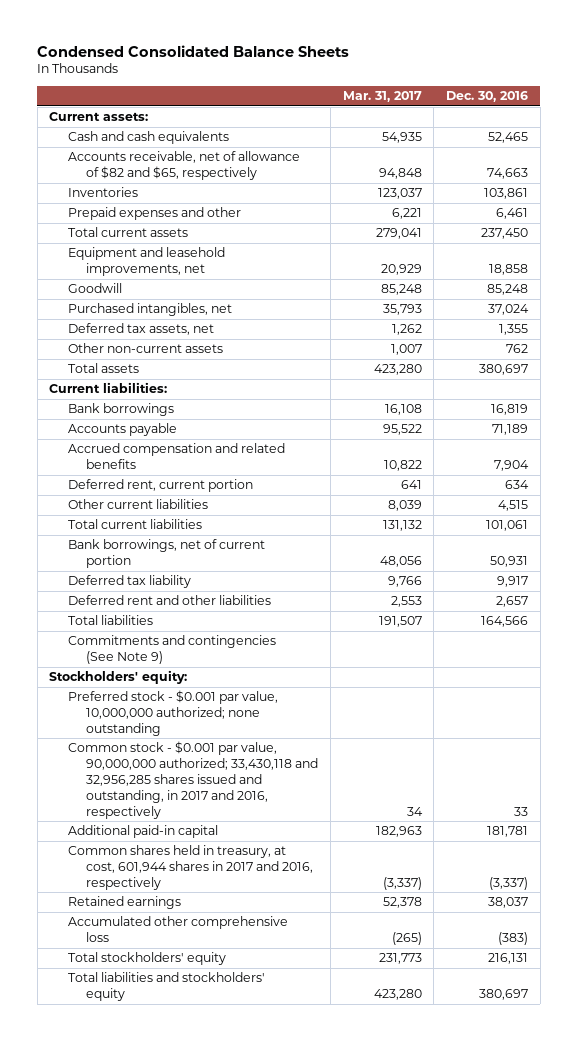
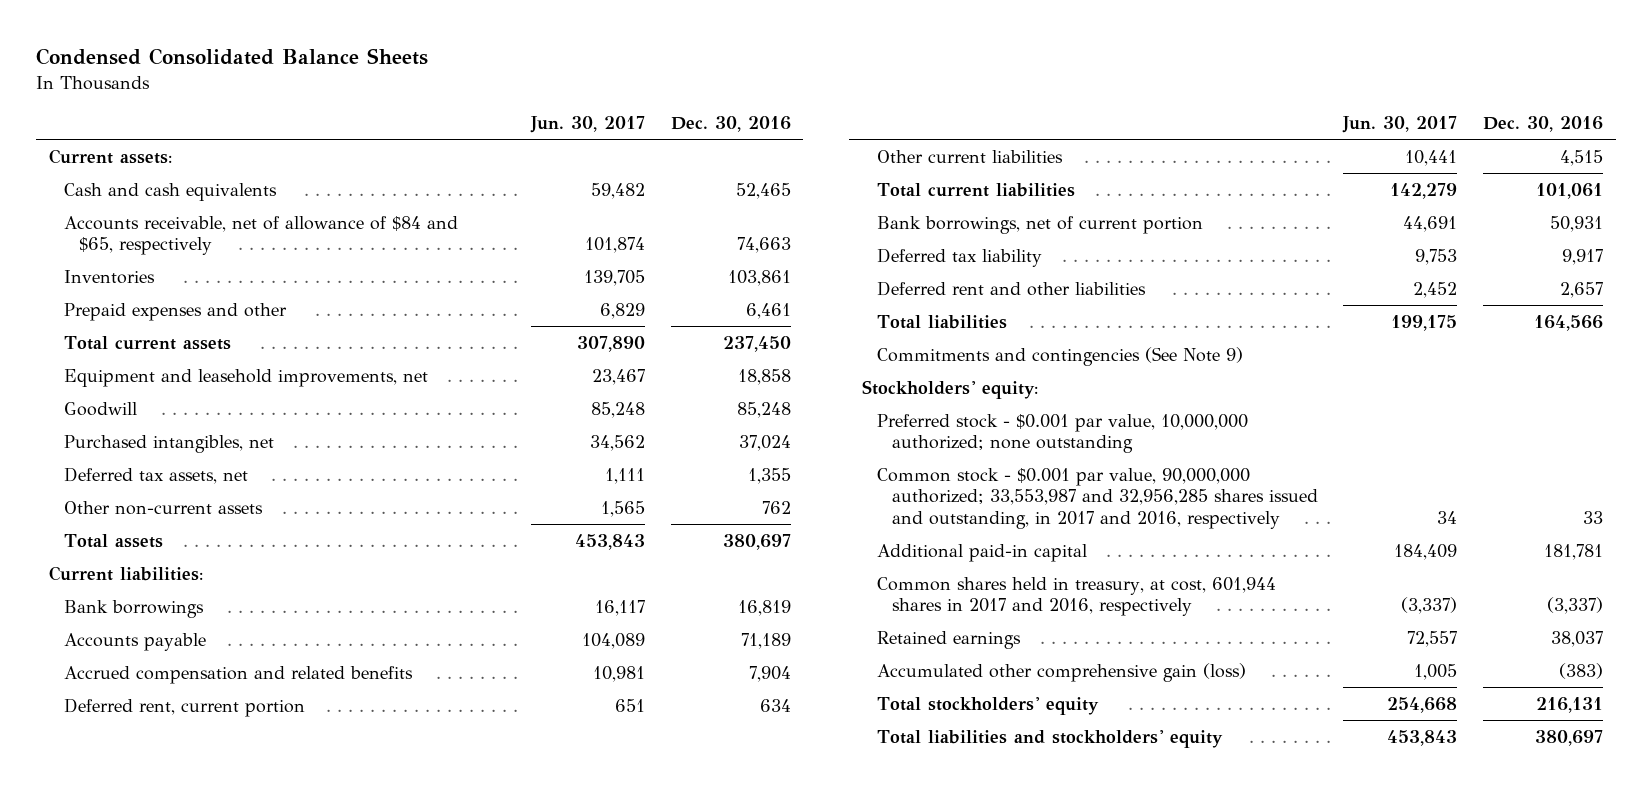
- | Mar. 31, 2017 | Dec. 30, 2016
+ | Jun. 30, 2017 | Dec. 30, 2016
- Accounts receivable, net of allowance of $82 and $65, respectively | 94,848 | 74,663
+ Accounts receivable, net of allowance of $84 and $65, respectively | 101,874 | 74,663
- Common stock - $0.001 par value, 90,000,000 authorized; 33,430,118 and 32,956,285 shares issued and outstanding, in 2017 and 2016, respectively | 34 | 33
+ Common stock - $0.001 par value, 90,000,000 authorized; 33,553,987 and 32,956,285 shares issued and outstanding, in 2017 and 2016, respectively | 34 | 33
- Accumulated other comprehensive loss | (265) | (383)
+ Accumulated other comprehensive gain (loss) | 1,005 | (383)

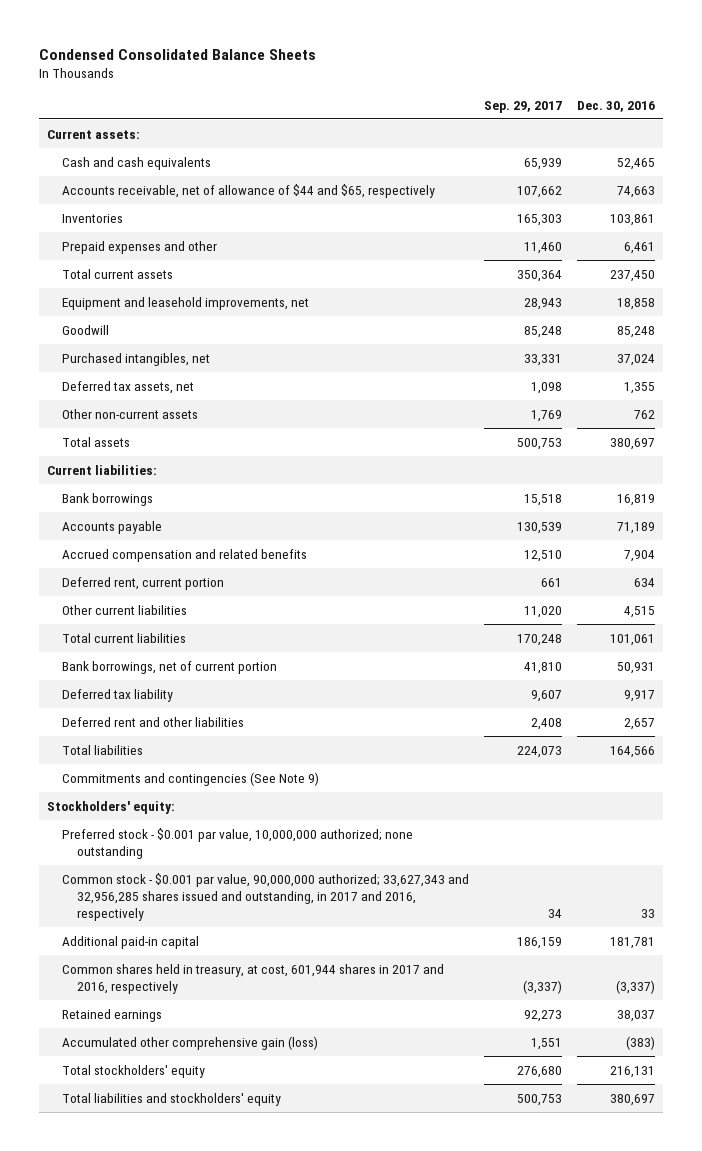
- | Jun. 30, 2017 | Dec. 30, 2016
+ | Sep. 29, 2017 | Dec. 30, 2016
- Accounts receivable, net of allowance of $84 and $65, respectively | 101,874 | 74,663
+ Accounts receivable, net of allowance of $44 and $65, respectively | 107,662 | 74,663
- Common stock - $0.001 par value, 90,000,000 authorized; 33,553,987 and 32,956,285 shares issued and outstanding, in 2017 and 2016, respectively | 34 | 33
+ Common stock - $0.001 par value, 90,000,000 authorized; 33,627,343 and 32,956,285 shares issued and outstanding, in 2017 and 2016, respectively | 34 | 33

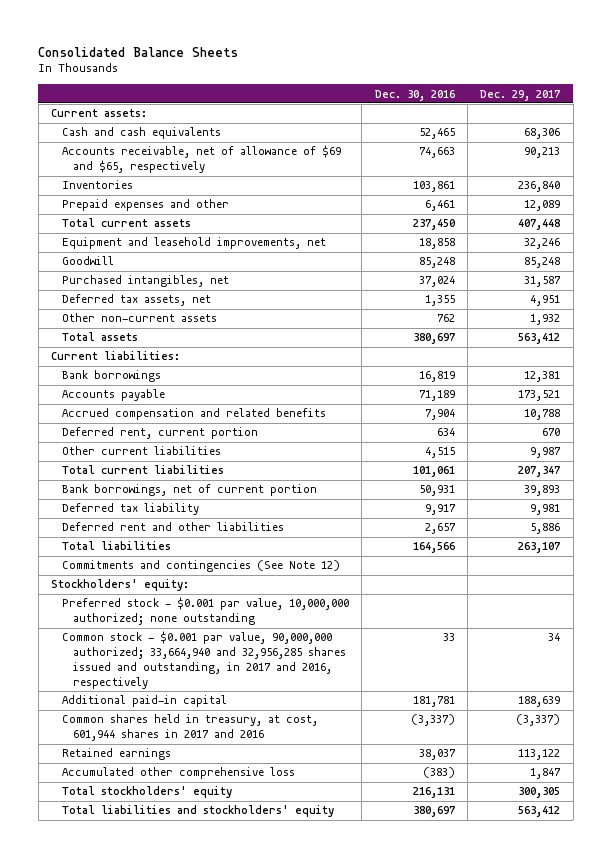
- Condensed Consolidated Balance Sheets
+ Consolidated Balance Sheets
- | Sep. 29, 2017 | Dec. 30, 2016
+ | Dec. 30, 2016 | Dec. 29, 2017
- Accounts receivable, net of allowance of $44 and $65, respectively | 107,662 | 74,663
+ Accounts receivable, net of allowance of $69 and $65, respectively | 74,663 | 90,213
- Commitments and contingencies (See Note 9)
+ Commitments and contingencies (See Note 12)
- Common stock - $0.001 par value, 90,000,000 authorized; 33,627,343 and 32,956,285 shares issued and outstanding, in 2017 and 2016, respectively | 34 | 33
+ Common stock - $0.001 par value, 90,000,000 authorized; 33,664,940 and 32,956,285 shares issued and outstanding, in 2017 and 2016, respectively | 33 | 34
- Common shares held in treasury, at cost, 601,944 shares in 2017 and 2016, respectively | (3,337) | (3,337)
+ Common shares held in treasury, at cost, 601,944 shares in 2017 and 2016 | (3,337) | (3,337)
- Accumulated other comprehensive gain (loss) | 1,551 | (383)
+ Accumulated other comprehensive loss | (383) | 1,847

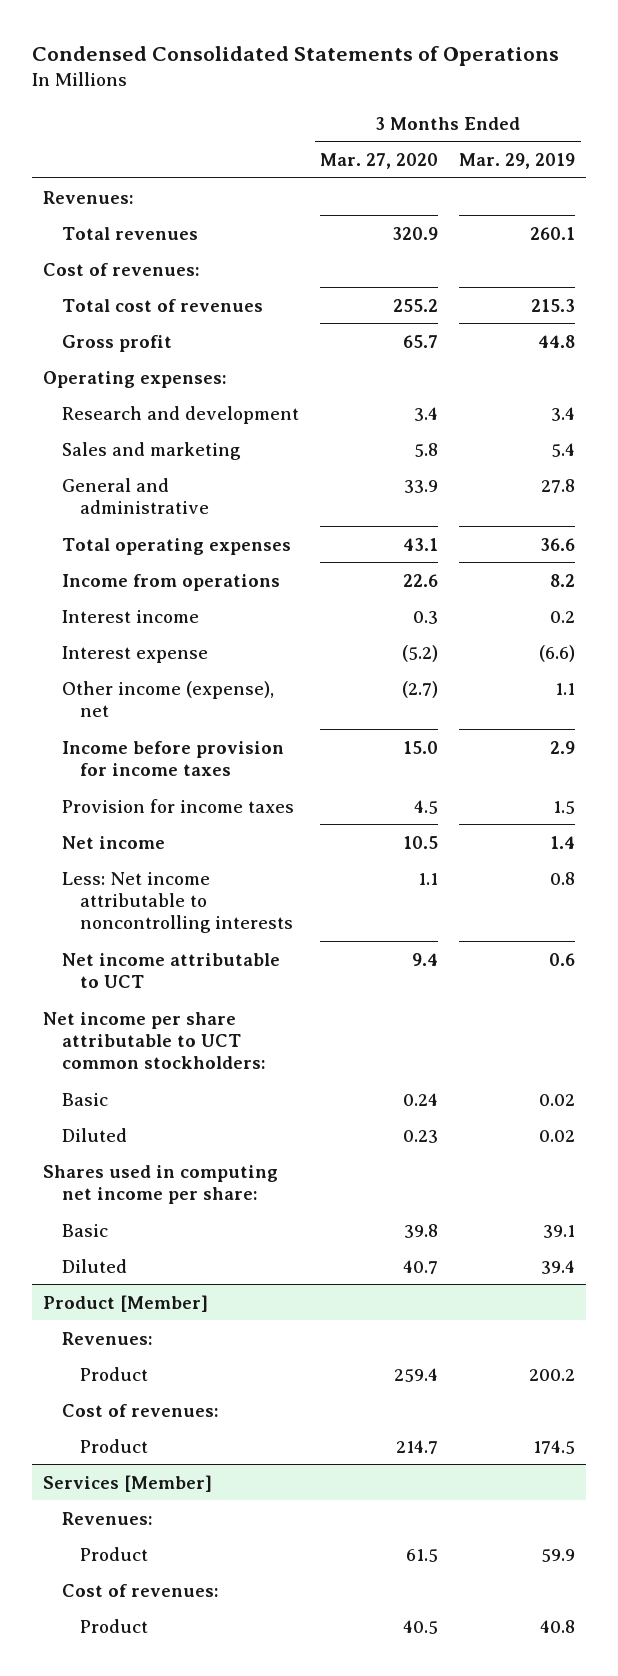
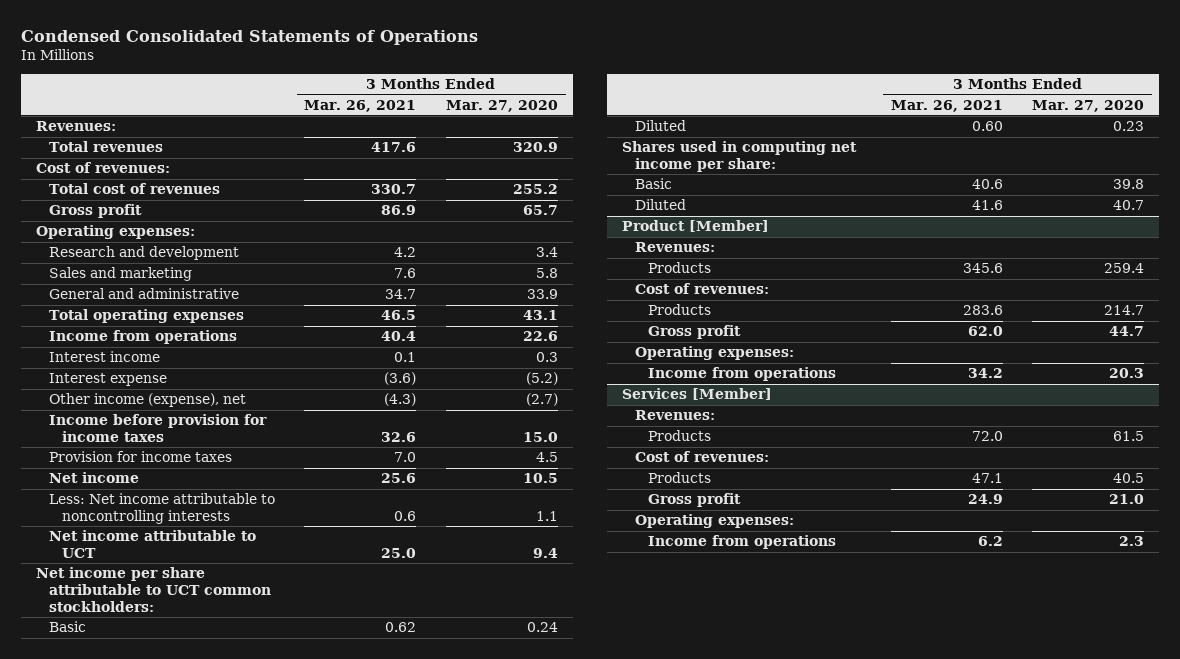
- | 3 Months Ended Mar. 27, 2020 | 3 Months Ended Mar. 29, 2019
+ | 3 Months Ended Mar. 26, 2021 | 3 Months Ended Mar. 27, 2020
@ Product [Member]
- Product | 259.4 | 200.2
+ Products | 345.6 | 259.4
- Product | 214.7 | 174.5
+ Products | 283.6 | 214.7
+ Gross profit | 62.0 | 44.7
+ Operating expenses:
+ Income from operations | 34.2 | 20.3
@ Services [Member]
- Product | 61.5 | 59.9
+ Products | 72.0 | 61.5
- Product | 40.5 | 40.8
+ Products | 47.1 | 40.5
+ Gross profit | 24.9 | 21.0
+ Operating expenses:
+ Income from operations | 6.2 | 2.3

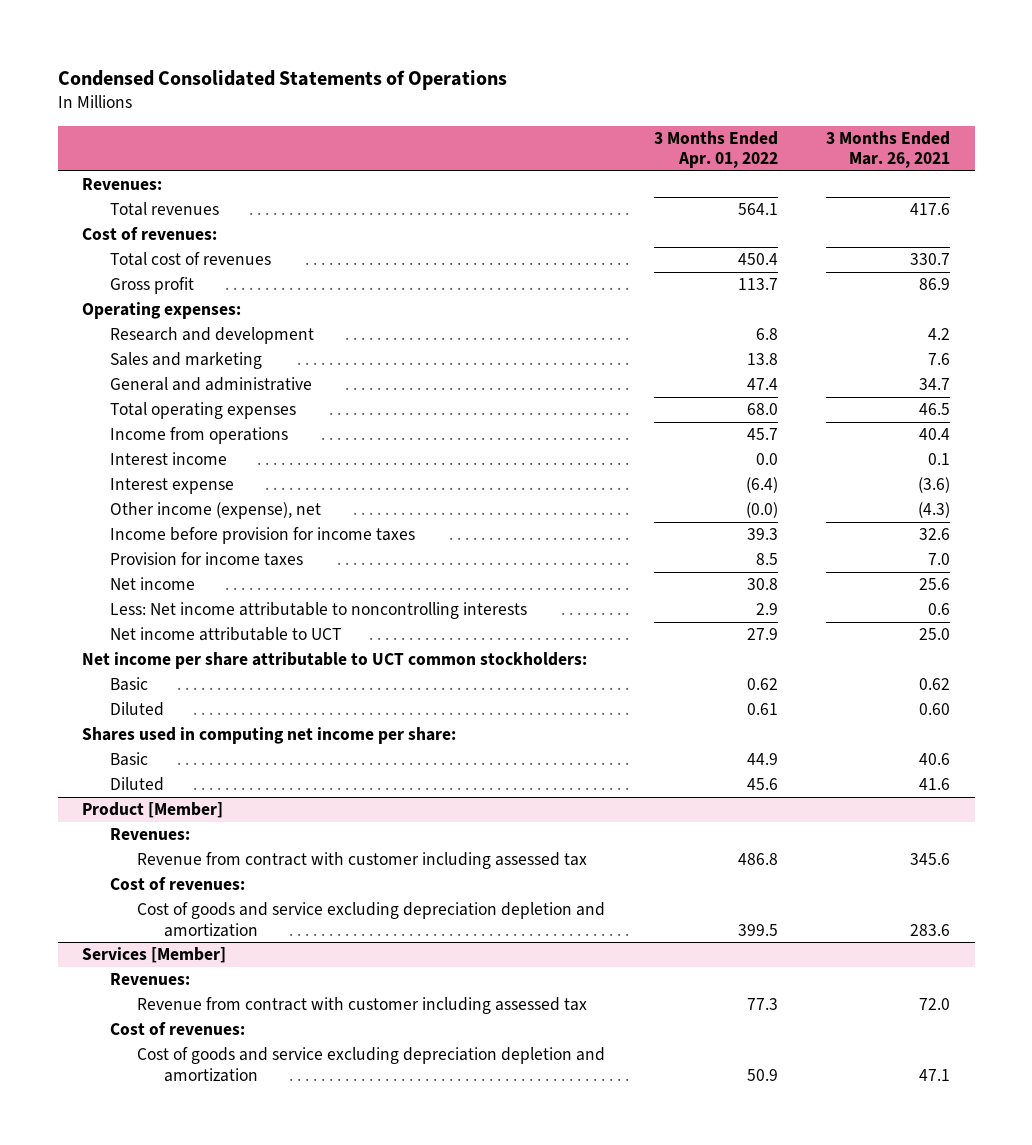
- | 3 Months Ended Mar. 26, 2021 | 3 Months Ended Mar. 27, 2020
+ | 3 Months Ended Apr. 01, 2022 | 3 Months Ended Mar. 26, 2021
@ Product [Member]
- Products | 345.6 | 259.4
+ Revenue from contract with customer including assessed tax | 486.8 | 345.6
- Products | 283.6 | 214.7
- Gross profit | 62.0 | 44.7
- Operating expenses:
- Income from operations | 34.2 | 20.3
+ Cost of goods and service excluding depreciation depletion and amortization | 399.5 | 283.6
@ Services [Member]
- Products | 72.0 | 61.5
+ Revenue from contract with customer including assessed tax | 77.3 | 72.0
- Products | 47.1 | 40.5
- Gross profit | 24.9 | 21.0
- Operating expenses:
- Income from operations | 6.2 | 2.3
+ Cost of goods and service excluding depreciation depletion and amortization | 50.9 | 47.1

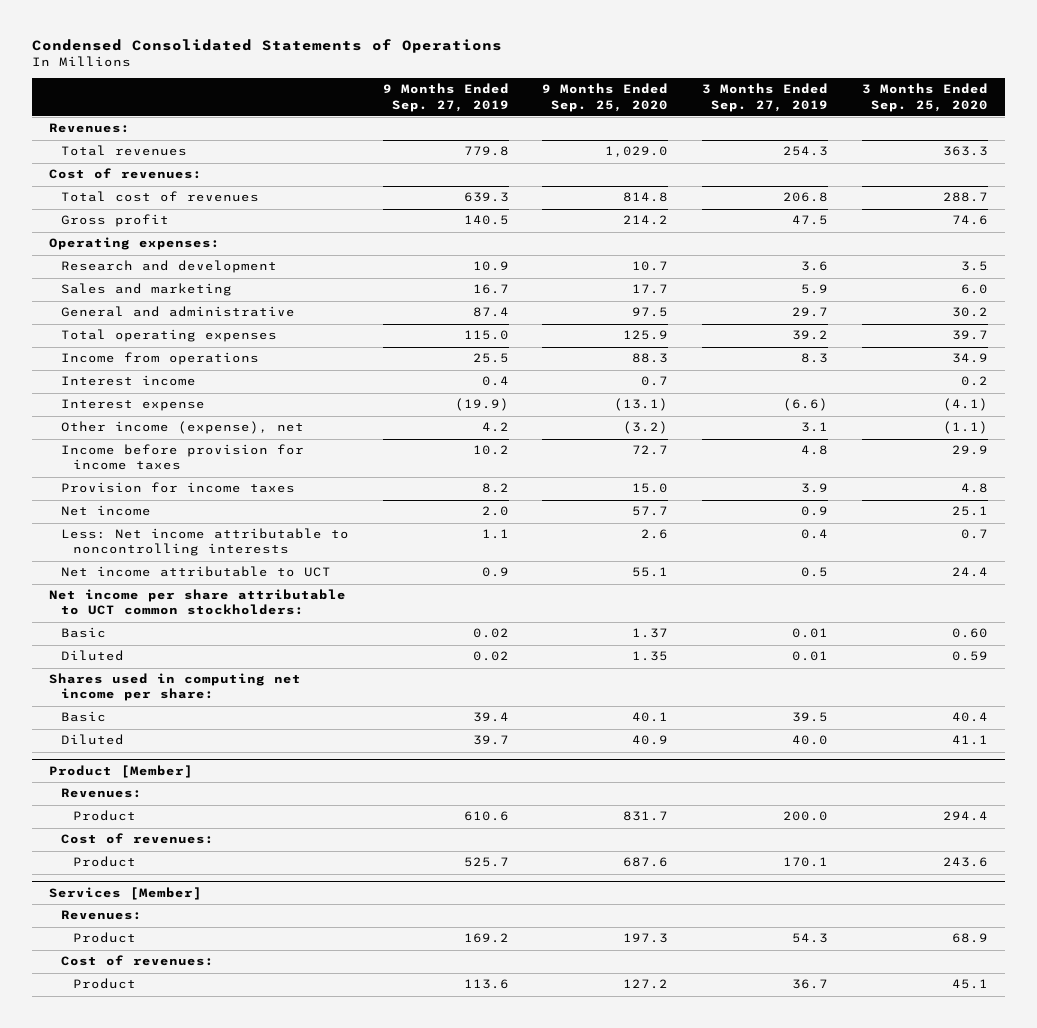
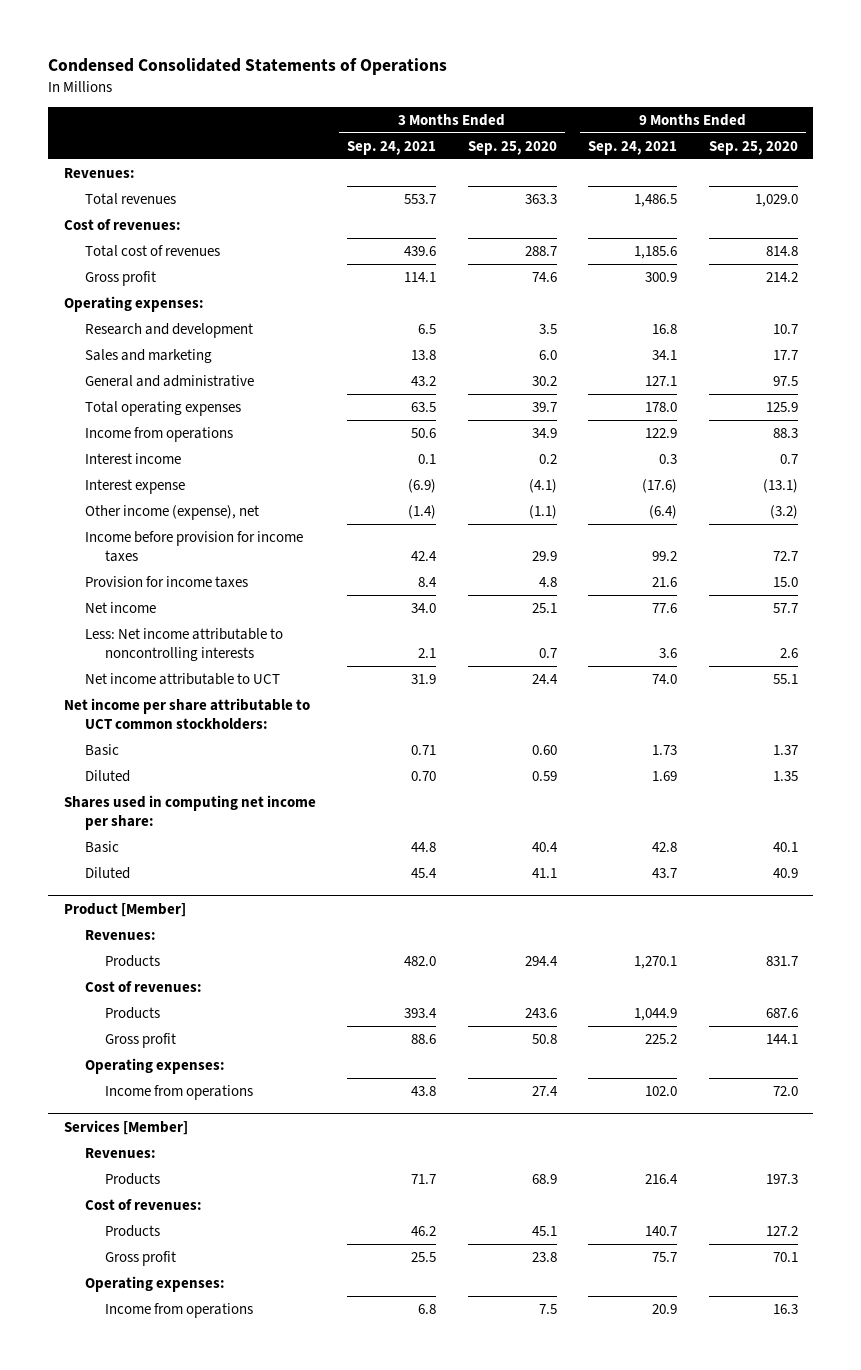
- | 9 Months Ended Sep. 27, 2019 | 9 Months Ended Sep. 25, 2020 | 3 Months Ended Sep. 27, 2019 | 3 Months Ended Sep. 25, 2020
+ | 3 Months Ended Sep. 24, 2021 | 3 Months Ended Sep. 25, 2020 | 9 Months Ended Sep. 24, 2021 | 9 Months Ended Sep. 25, 2020
@ Product [Member]
- Product | 610.6 | 831.7 | 200.0 | 294.4
+ Products | 482.0 | 294.4 | 1,270.1 | 831.7
- Product | 525.7 | 687.6 | 170.1 | 243.6
+ Products | 393.4 | 243.6 | 1,044.9 | 687.6
+ Gross profit | 88.6 | 50.8 | 225.2 | 144.1
+ Operating expenses:
+ Income from operations | 43.8 | 27.4 | 102.0 | 72.0
@ Services [Member]
- Product | 169.2 | 197.3 | 54.3 | 68.9
+ Products | 71.7 | 68.9 | 216.4 | 197.3
- Product | 113.6 | 127.2 | 36.7 | 45.1
+ Products | 46.2 | 45.1 | 140.7 | 127.2
+ Gross profit | 25.5 | 23.8 | 75.7 | 70.1
+ Operating expenses:
+ Income from operations | 6.8 | 7.5 | 20.9 | 16.3

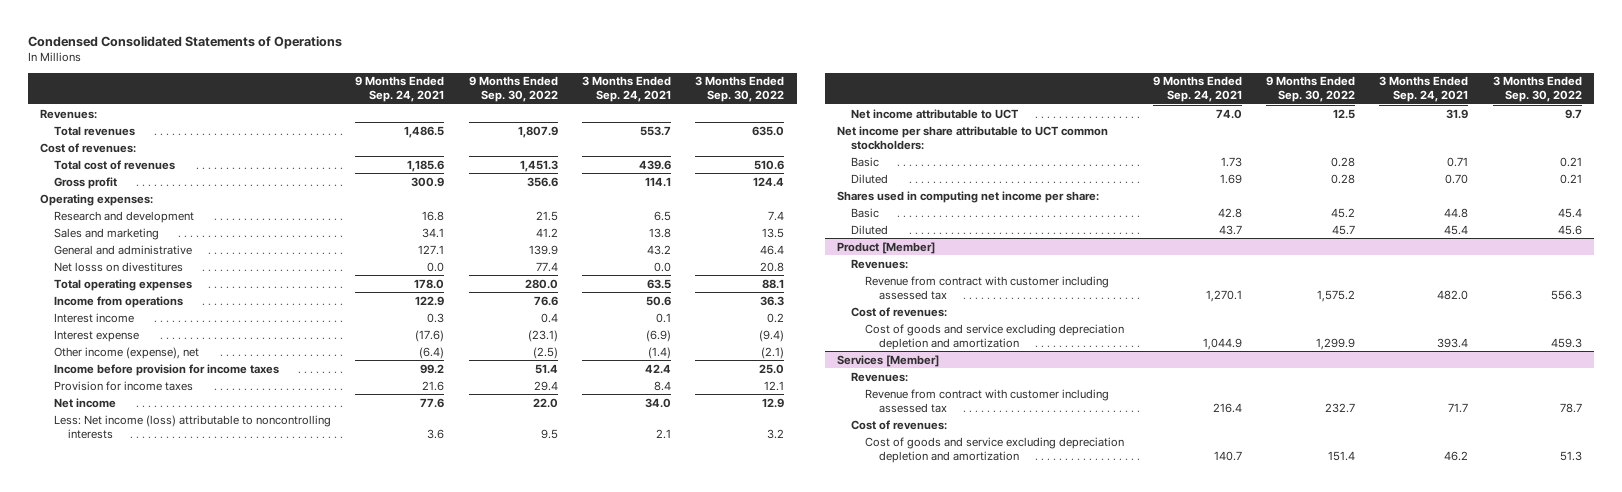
- | 3 Months Ended Sep. 24, 2021 | 3 Months Ended Sep. 25, 2020 | 9 Months Ended Sep. 24, 2021 | 9 Months Ended Sep. 25, 2020
+ | 9 Months Ended Sep. 24, 2021 | 9 Months Ended Sep. 30, 2022 | 3 Months Ended Sep. 24, 2021 | 3 Months Ended Sep. 30, 2022
+ Net losss on divestitures | 0.0 | 77.4 | 0.0 | 20.8
- Less: Net income attributable to noncontrolling interests | 2.1 | 0.7 | 3.6 | 2.6
+ Less: Net income (loss) attributable to noncontrolling interests | 3.6 | 9.5 | 2.1 | 3.2
@ Product [Member]
- Products | 482.0 | 294.4 | 1,270.1 | 831.7
+ Revenue from contract with customer including assessed tax | 1,270.1 | 1,575.2 | 482.0 | 556.3
- Products | 393.4 | 243.6 | 1,044.9 | 687.6
- Gross profit | 88.6 | 50.8 | 225.2 | 144.1
- Operating expenses:
- Income from operations | 43.8 | 27.4 | 102.0 | 72.0
+ Cost of goods and service excluding depreciation depletion and amortization | 1,044.9 | 1,299.9 | 393.4 | 459.3
@ Services [Member]
- Products | 71.7 | 68.9 | 216.4 | 197.3
+ Revenue from contract with customer including assessed tax | 216.4 | 232.7 | 71.7 | 78.7
- Products | 46.2 | 45.1 | 140.7 | 127.2
- Gross profit | 25.5 | 23.8 | 75.7 | 70.1
- Operating expenses:
- Income from operations | 6.8 | 7.5 | 20.9 | 16.3
+ Cost of goods and service excluding depreciation depletion and amortization | 140.7 | 151.4 | 46.2 | 51.3

